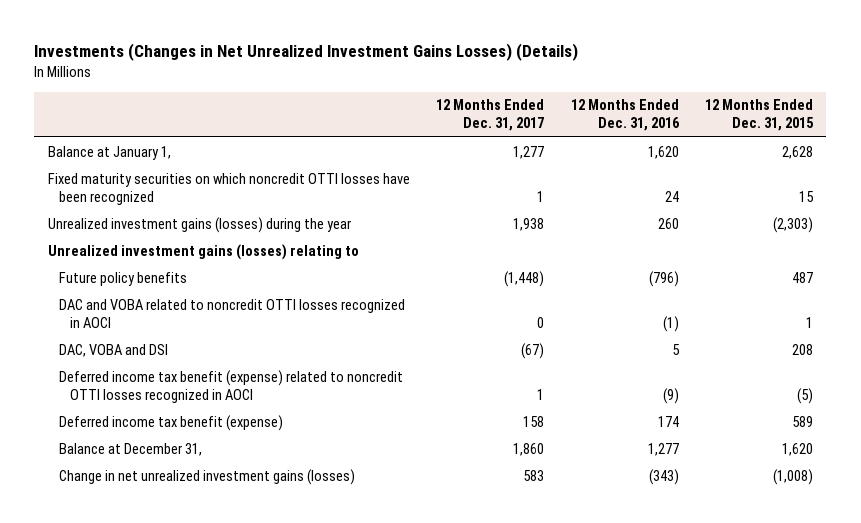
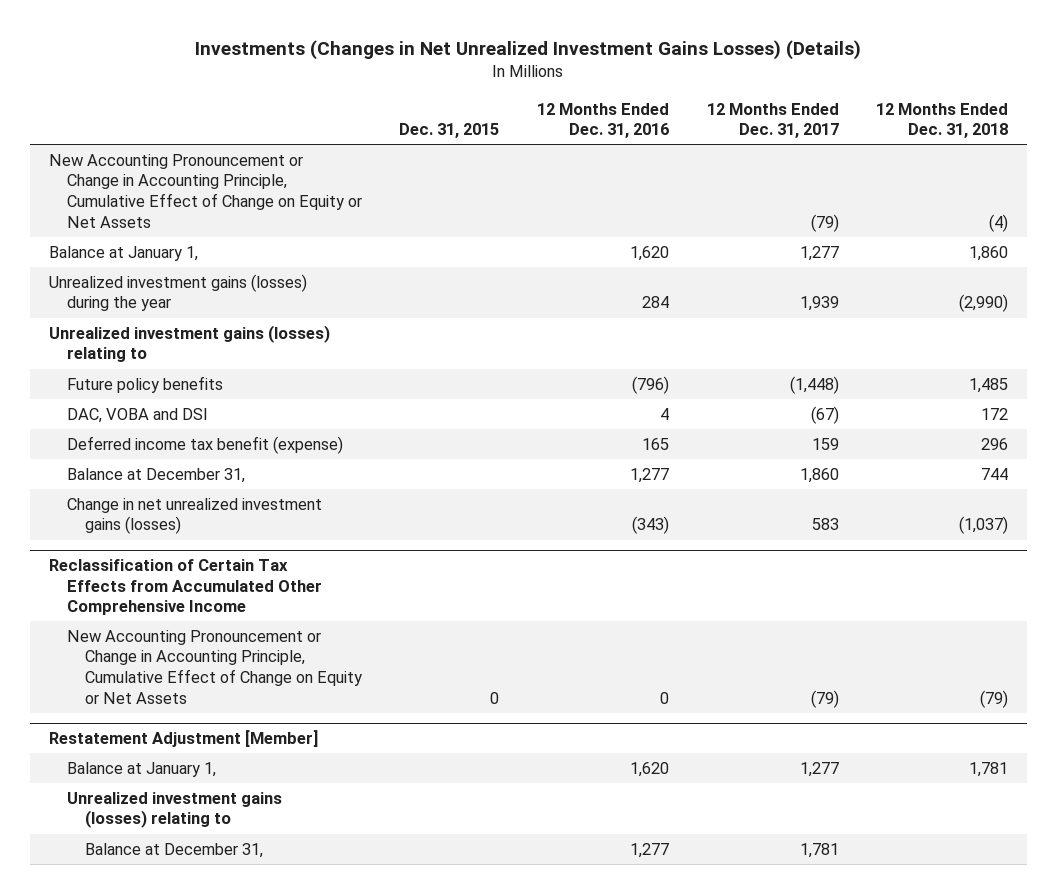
- | 12 Months Ended Dec. 31, 2017 | 12 Months Ended Dec. 31, 2016 | 12 Months Ended Dec. 31, 2015
+ | Dec. 31, 2015 | 12 Months Ended Dec. 31, 2016 | 12 Months Ended Dec. 31, 2017 | 12 Months Ended Dec. 31, 2018
+ New Accounting Pronouncement or Change in Accounting Principle, Cumulative Effect of Change on Equity or Net Assets | | | (79) | (4)
- Fixed maturity securities on which noncredit OTTI losses have been recognized | 1 | 24 | 15
- Unrealized investment gains (losses) during the year | 1,938 | 260 | (2,303)
+ Unrealized investment gains (losses) during the year | | 284 | 1,939 | (2,990)
- DAC and VOBA related to noncredit OTTI losses recognized in AOCI | 0 | (1) | 1
- DAC, VOBA and DSI | (67) | 5 | 208
- Deferred income tax benefit (expense) related to noncredit OTTI losses recognized in AOCI | 1 | (9) | (5)
- Deferred income tax benefit (expense) | 158 | 174 | 589
+ DAC, VOBA and DSI | | 4 | (67) | 172
+ Deferred income tax benefit (expense) | | 165 | 159 | 296
+ Reclassification of Certain Tax Effects from Accumulated Other Comprehensive Income
+ New Accounting Pronouncement or Change in Accounting Principle, Cumulative Effect of Change on Equity or Net Assets | 0 | 0 | (79) | (79)
+ Restatement Adjustment [Member]
+ Balance at January 1, | | 1,620 | 1,277 | 1,781
+ Unrealized investment gains (losses) relating to
+ Balance at December 31, | | 1,277 | 1,781 |

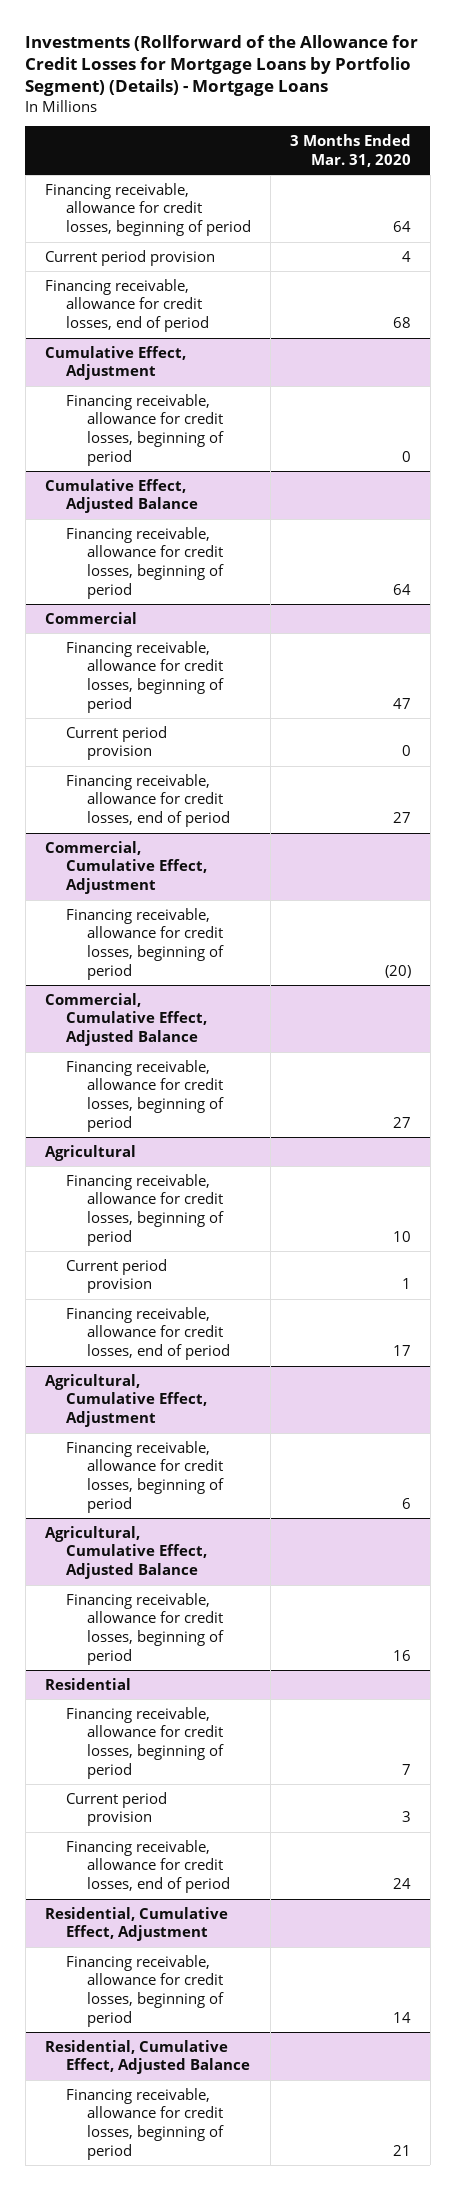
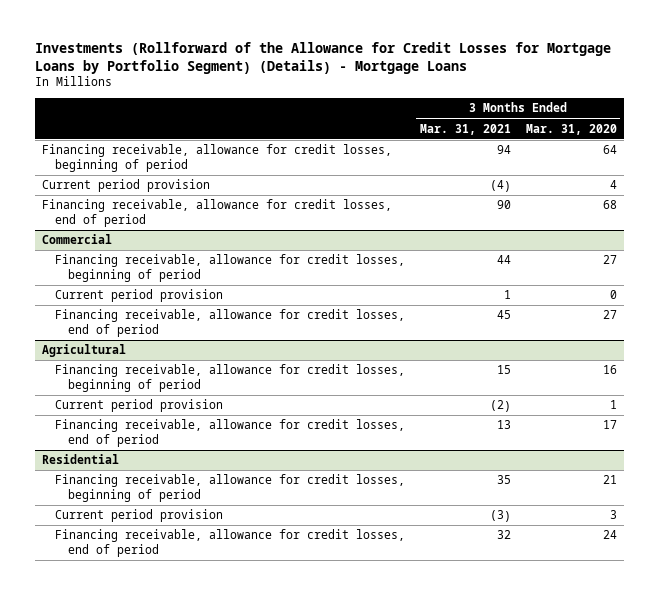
- | 3 Months Ended Mar. 31, 2020
+ | 3 Months Ended Mar. 31, 2021 | 3 Months Ended Mar. 31, 2020
- Cumulative Effect, Adjustment
- Financing receivable, allowance for credit losses, beginning of period | 0
- Cumulative Effect, Adjusted Balance
- Financing receivable, allowance for credit losses, beginning of period | 64
@ Commercial
- Financing receivable, allowance for credit losses, beginning of period | 47
+ Financing receivable, allowance for credit losses, beginning of period | 44 | 27
- Commercial, Cumulative Effect, Adjustment
- Financing receivable, allowance for credit losses, beginning of period | (20)
- Commercial, Cumulative Effect, Adjusted Balance
- Financing receivable, allowance for credit losses, beginning of period | 27
@ Agricultural
- Financing receivable, allowance for credit losses, beginning of period | 10
+ Financing receivable, allowance for credit losses, beginning of period | 15 | 16
- Agricultural, Cumulative Effect, Adjustment
- Financing receivable, allowance for credit losses, beginning of period | 6
- Agricultural, Cumulative Effect, Adjusted Balance
- Financing receivable, allowance for credit losses, beginning of period | 16
@ Residential
- Financing receivable, allowance for credit losses, beginning of period | 7
+ Financing receivable, allowance for credit losses, beginning of period | 35 | 21
- Residential, Cumulative Effect, Adjustment
- Financing receivable, allowance for credit losses, beginning of period | 14
- Residential, Cumulative Effect, Adjusted Balance
- Financing receivable, allowance for credit losses, beginning of period | 21

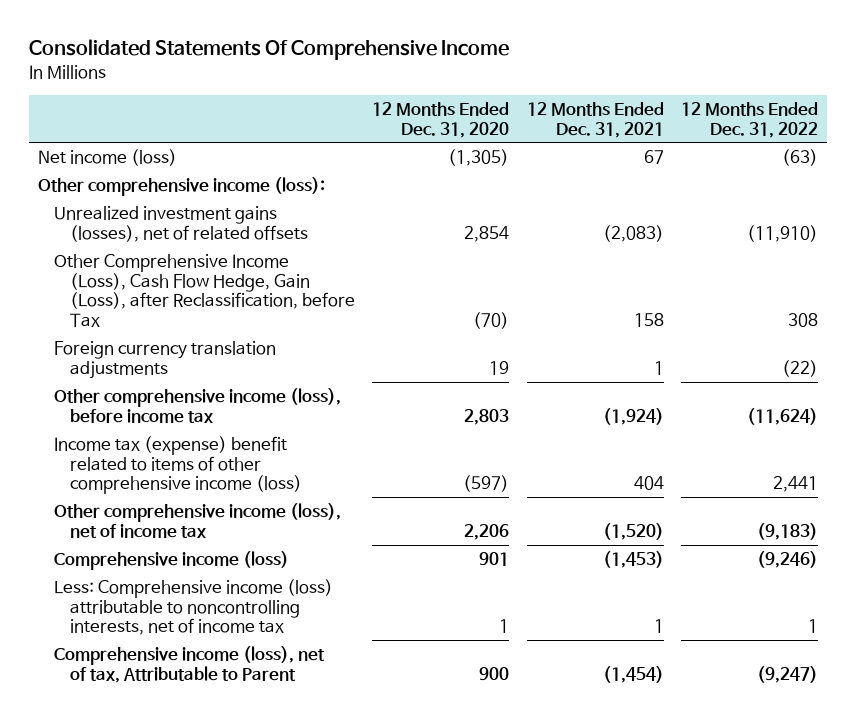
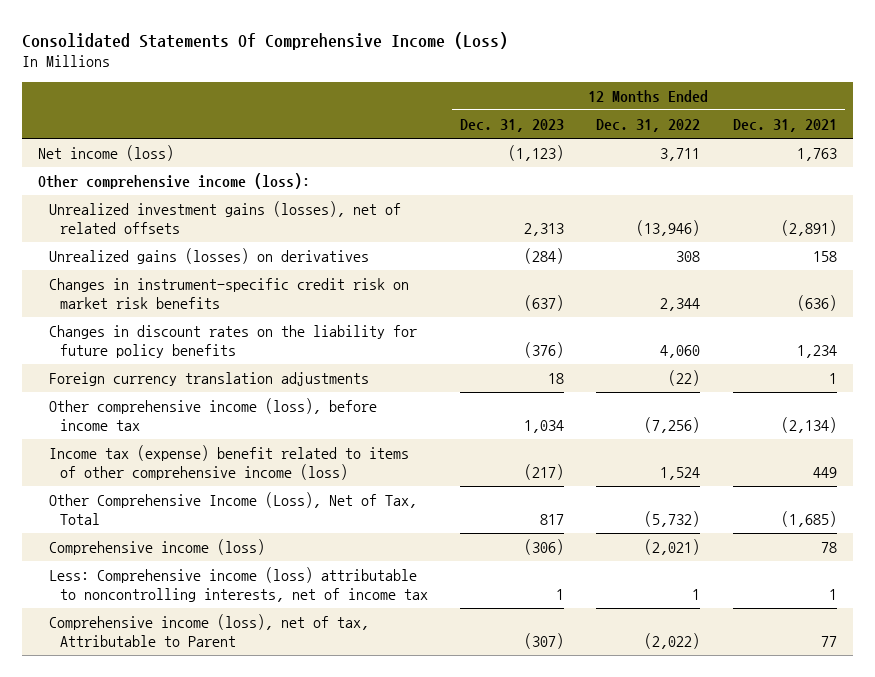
- Consolidated Statements Of Comprehensive Income
+ Consolidated Statements Of Comprehensive Income (Loss)
- | 12 Months Ended Dec. 31, 2020 | 12 Months Ended Dec. 31, 2021 | 12 Months Ended Dec. 31, 2022
+ | 12 Months Ended Dec. 31, 2023 | 12 Months Ended Dec. 31, 2022 | 12 Months Ended Dec. 31, 2021
- Net income (loss) | (1,305) | 67 | (63)
+ Net income (loss) | (1,123) | 3,711 | 1,763
- Unrealized investment gains (losses), net of related offsets | 2,854 | (2,083) | (11,910)
- Other Comprehensive Income (Loss), Cash Flow Hedge, Gain (Loss), after Reclassification, before Tax | (70) | 158 | 308
+ Unrealized investment gains (losses), net of related offsets | 2,313 | (13,946) | (2,891)
+ Unrealized gains (losses) on derivatives | (284) | 308 | 158
+ Changes in instrument-specific credit risk on market risk benefits | (637) | 2,344 | (636)
+ Changes in discount rates on the liability for future policy benefits | (376) | 4,060 | 1,234
- Other comprehensive income (loss), before income tax | 2,803 | (1,924) | (11,624)
- Income tax (expense) benefit related to items of other comprehensive income (loss) | (597) | 404 | 2,441
- Other comprehensive income (loss), net of income tax | 2,206 | (1,520) | (9,183)
- Comprehensive income (loss) | 901 | (1,453) | (9,246)
+ Other comprehensive income (loss), before income tax | 1,034 | (7,256) | (2,134)
+ Income tax (expense) benefit related to items of other comprehensive income (loss) | (217) | 1,524 | 449
+ Other Comprehensive Income (Loss), Net of Tax, Total | 817 | (5,732) | (1,685)
+ Comprehensive income (loss) | (306) | (2,021) | 78
- Comprehensive income (loss), net of tax, Attributable to Parent | 900 | (1,454) | (9,247)
+ Comprehensive income (loss), net of tax, Attributable to Parent | (307) | (2,022) | 77

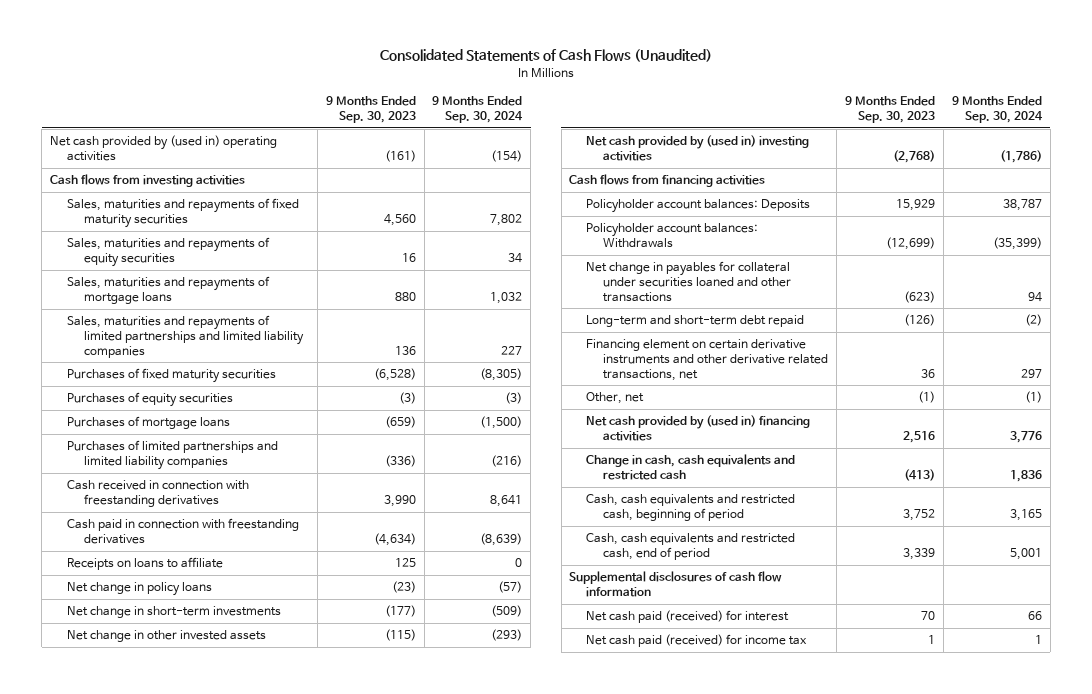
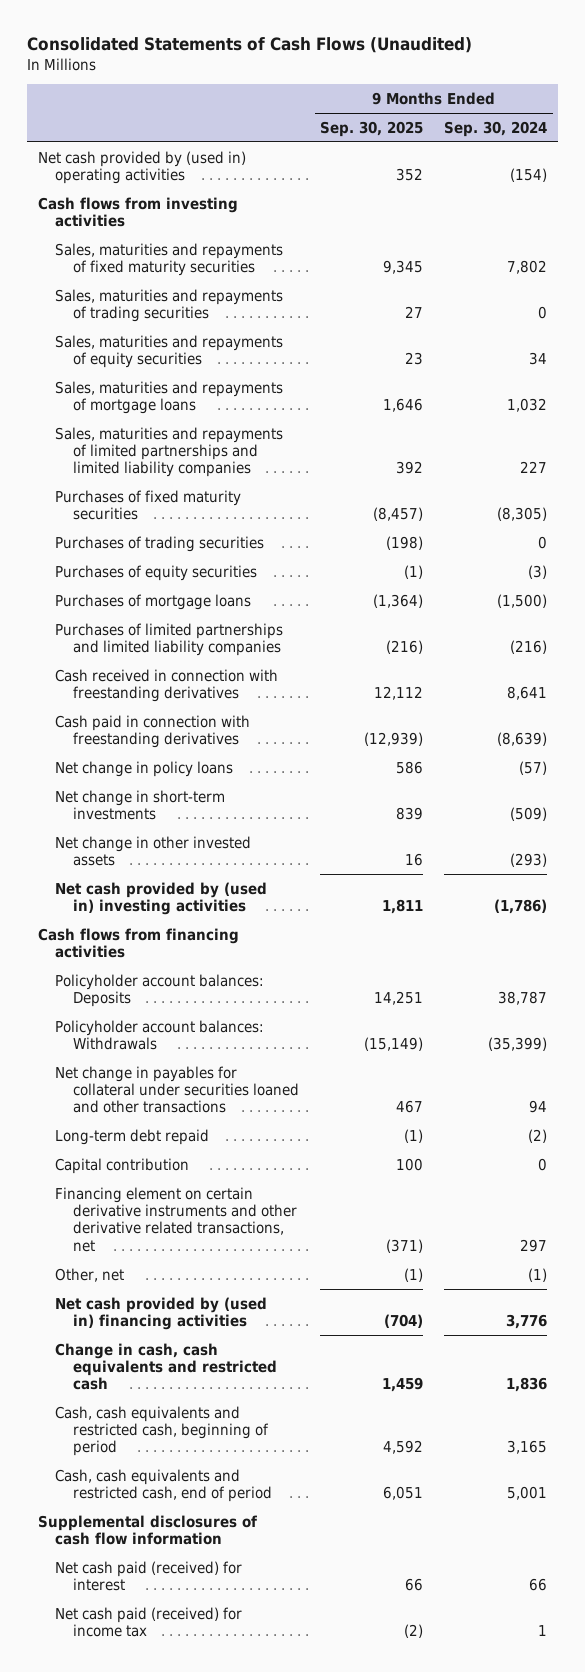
- | 9 Months Ended Sep. 30, 2023 | 9 Months Ended Sep. 30, 2024
+ | 9 Months Ended Sep. 30, 2025 | 9 Months Ended Sep. 30, 2024
+ Sales, maturities and repayments of trading securities | 27 | 0
+ Purchases of trading securities | (198) | 0
- Receipts on loans to affiliate | 125 | 0
- Long-term and short-term debt repaid | (126) | (2)
+ Long-term debt repaid | (1) | (2)
+ Capital contribution | 100 | 0

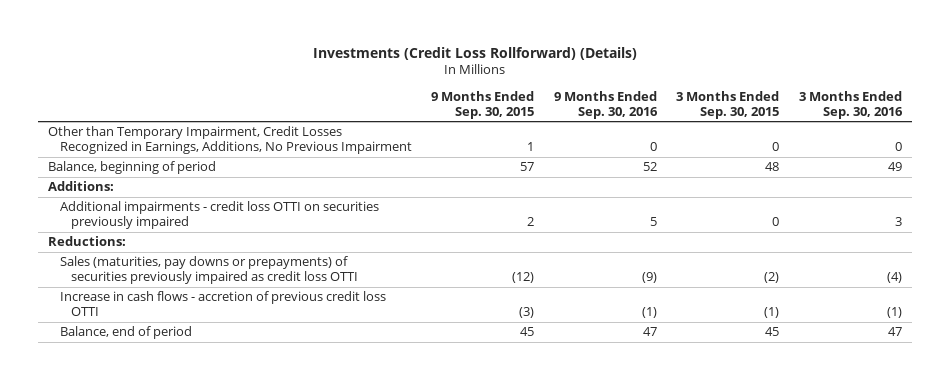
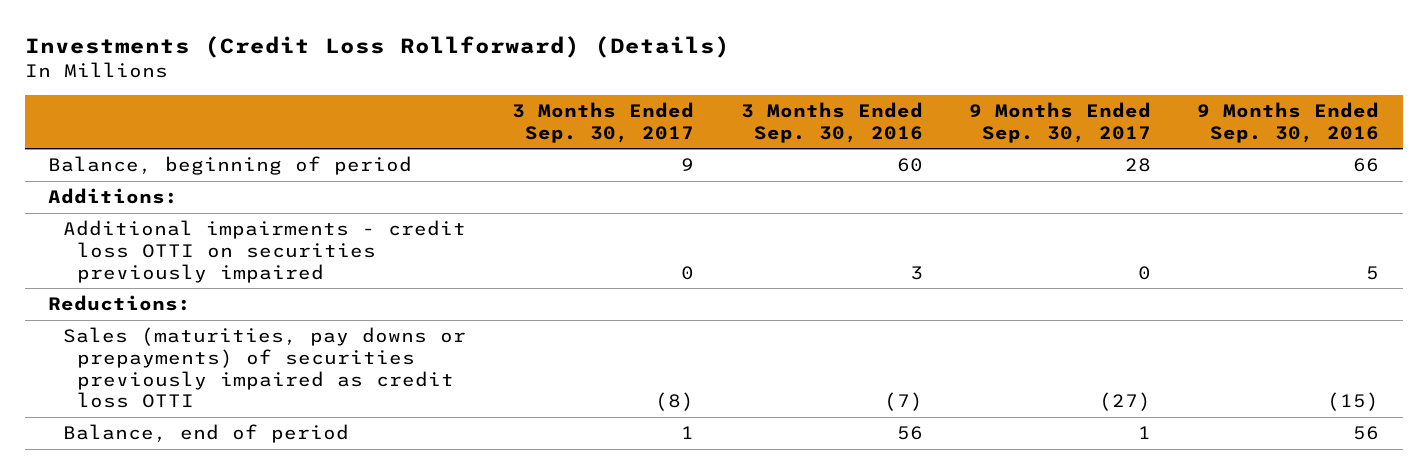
- | 9 Months Ended Sep. 30, 2015 | 9 Months Ended Sep. 30, 2016 | 3 Months Ended Sep. 30, 2015 | 3 Months Ended Sep. 30, 2016
+ | 3 Months Ended Sep. 30, 2017 | 3 Months Ended Sep. 30, 2016 | 9 Months Ended Sep. 30, 2017 | 9 Months Ended Sep. 30, 2016
- Other than Temporary Impairment, Credit Losses Recognized in Earnings, Additions, No Previous Impairment | 1 | 0 | 0 | 0
- Balance, beginning of period | 57 | 52 | 48 | 49
+ Balance, beginning of period | 9 | 60 | 28 | 66
- Sales (maturities, pay downs or prepayments) of securities previously impaired as credit loss OTTI | (12) | (9) | (2) | (4)
- Increase in cash flows - accretion of previous credit loss OTTI | (3) | (1) | (1) | (1)
- Balance, end of period | 45 | 47 | 45 | 47
+ Sales (maturities, pay downs or prepayments) of securities previously impaired as credit loss OTTI | (8) | (7) | (27) | (15)
+ Balance, end of period | 1 | 56 | 1 | 56

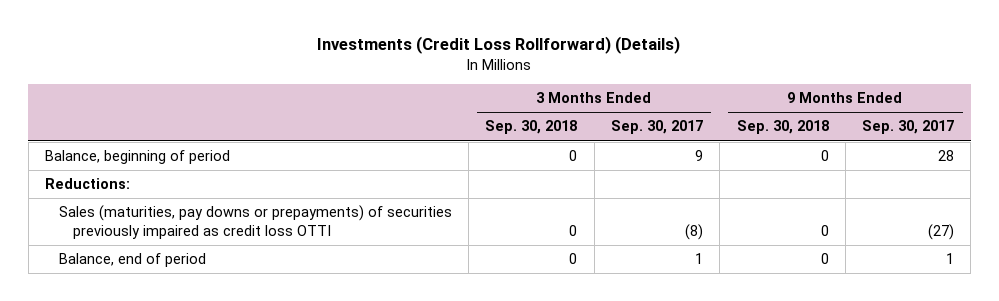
- | 3 Months Ended Sep. 30, 2017 | 3 Months Ended Sep. 30, 2016 | 9 Months Ended Sep. 30, 2017 | 9 Months Ended Sep. 30, 2016
+ | 3 Months Ended Sep. 30, 2018 | 3 Months Ended Sep. 30, 2017 | 9 Months Ended Sep. 30, 2018 | 9 Months Ended Sep. 30, 2017
- Additions:
- Additional impairments - credit loss OTTI on securities previously impaired | 0 | 3 | 0 | 5

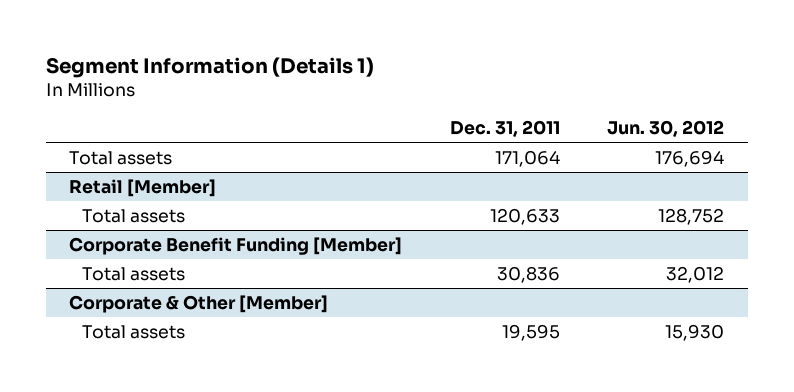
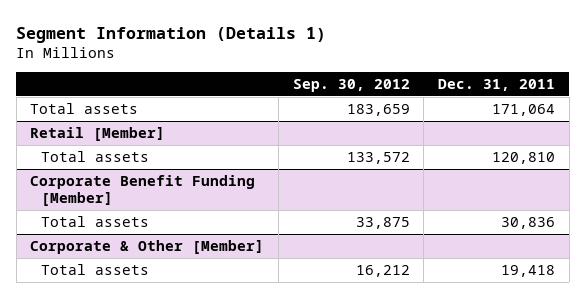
- | Dec. 31, 2011 | Jun. 30, 2012
+ | Sep. 30, 2012 | Dec. 31, 2011
@ Retail [Member]
- Total assets | 120,633 | 128,752
+ Total assets | 133,572 | 120,810
@ Corporate & Other [Member]
- Total assets | 19,595 | 15,930
+ Total assets | 16,212 | 19,418

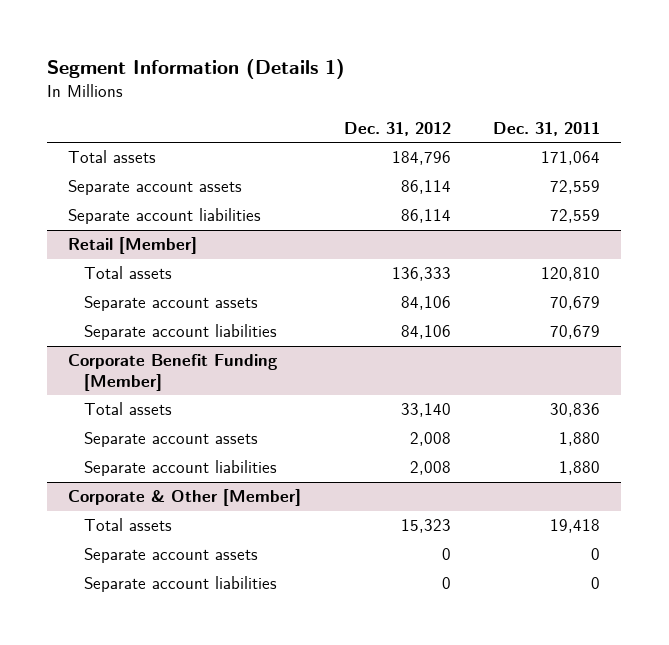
- | Sep. 30, 2012 | Dec. 31, 2011
+ | Dec. 31, 2012 | Dec. 31, 2011
+ Separate account assets | 86,114 | 72,559
+ Separate account liabilities | 86,114 | 72,559
@ Retail [Member]
+ Separate account assets | 84,106 | 70,679
+ Separate account liabilities | 84,106 | 70,679
@ Corporate Benefit Funding [Member]
+ Separate account assets | 2,008 | 1,880
+ Separate account liabilities | 2,008 | 1,880
@ Corporate & Other [Member]
+ Separate account assets | 0 | 0
+ Separate account liabilities | 0 | 0

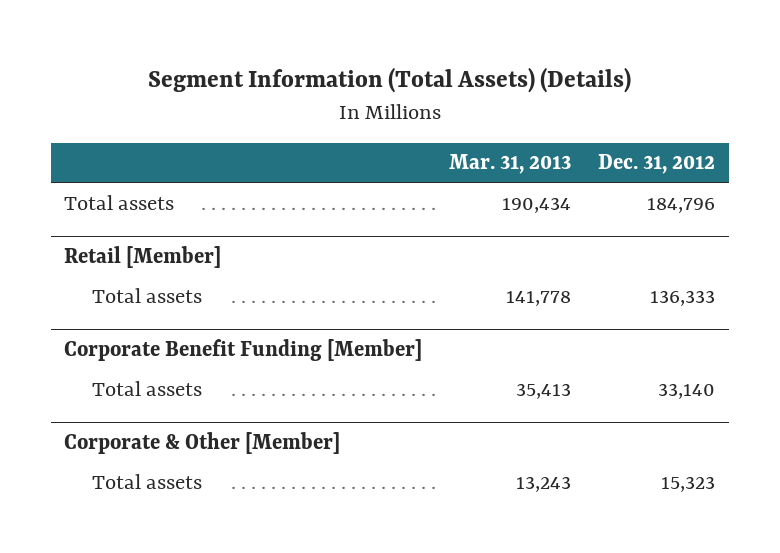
- Segment Information (Details 1)
+ Segment Information (Total Assets) (Details)
- | Dec. 31, 2012 | Dec. 31, 2011
+ | Mar. 31, 2013 | Dec. 31, 2012
- Separate account assets | 86,114 | 72,559
- Separate account liabilities | 86,114 | 72,559
@ Retail [Member]
- Separate account assets | 84,106 | 70,679
- Separate account liabilities | 84,106 | 70,679
@ Corporate Benefit Funding [Member]
- Separate account assets | 2,008 | 1,880
- Separate account liabilities | 2,008 | 1,880
@ Corporate & Other [Member]
- Separate account assets | 0 | 0
- Separate account liabilities | 0 | 0

